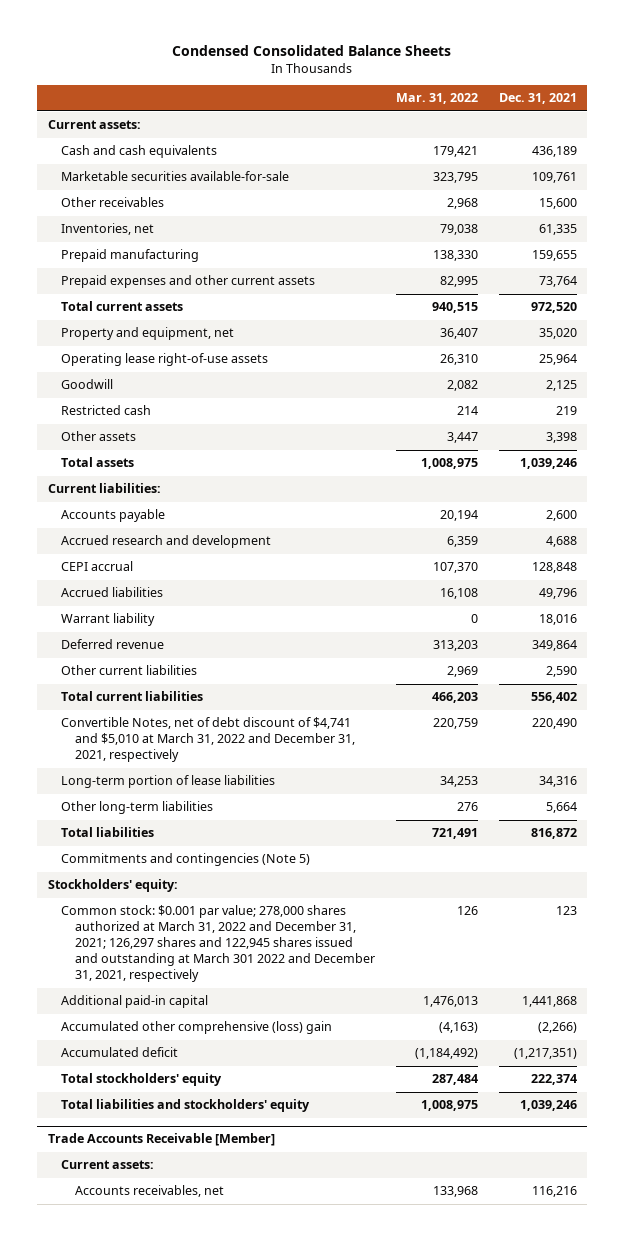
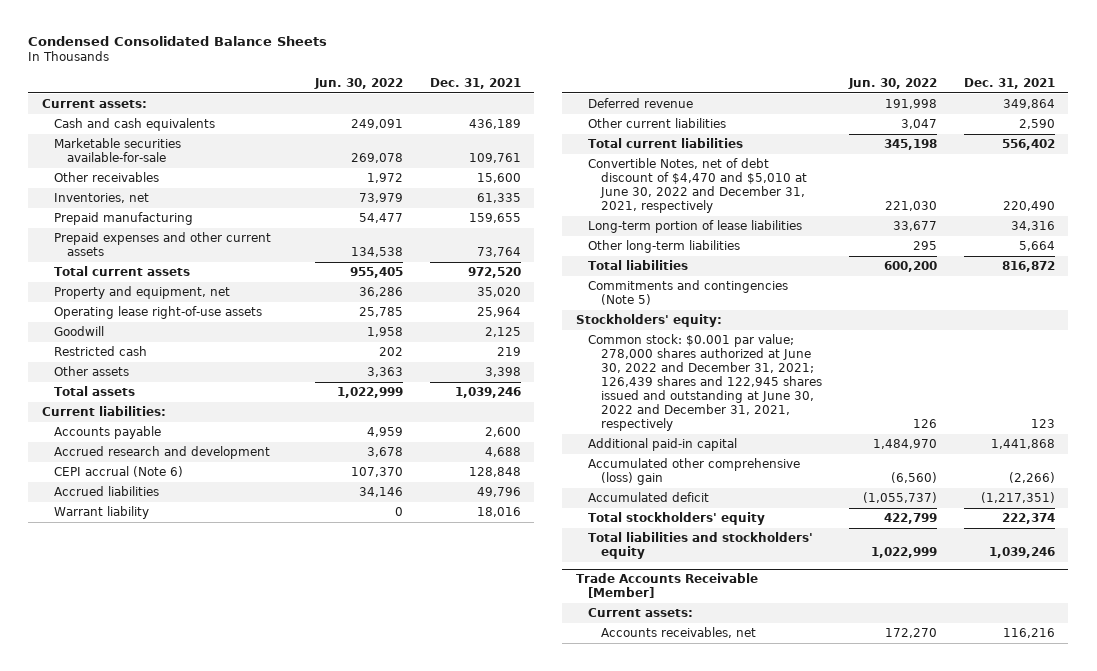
- | Mar. 31, 2022 | Dec. 31, 2021
+ | Jun. 30, 2022 | Dec. 31, 2021
- CEPI accrual | 107,370 | 128,848
+ CEPI accrual (Note 6) | 107,370 | 128,848
- Convertible Notes, net of debt discount of $4,741 and $5,010 at March 31, 2022 and December 31, 2021, respectively | 220,759 | 220,490
+ Convertible Notes, net of debt discount of $4,470 and $5,010 at June 30, 2022 and December 31, 2021, respectively | 221,030 | 220,490
- Common stock: $0.001 par value; 278,000 shares authorized at March 31, 2022 and December 31, 2021; 126,297 shares and 122,945 shares issued and outstanding at March 301 2022 and December 31, 2021, respectively | 126 | 123
+ Common stock: $0.001 par value; 278,000 shares authorized at June 30, 2022 and December 31, 2021; 126,439 shares and 122,945 shares issued and outstanding at June 30, 2022 and December 31, 2021, respectively | 126 | 123

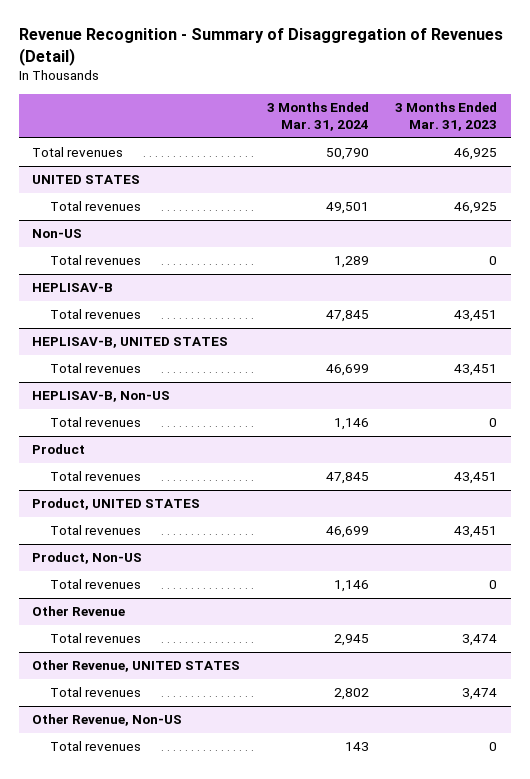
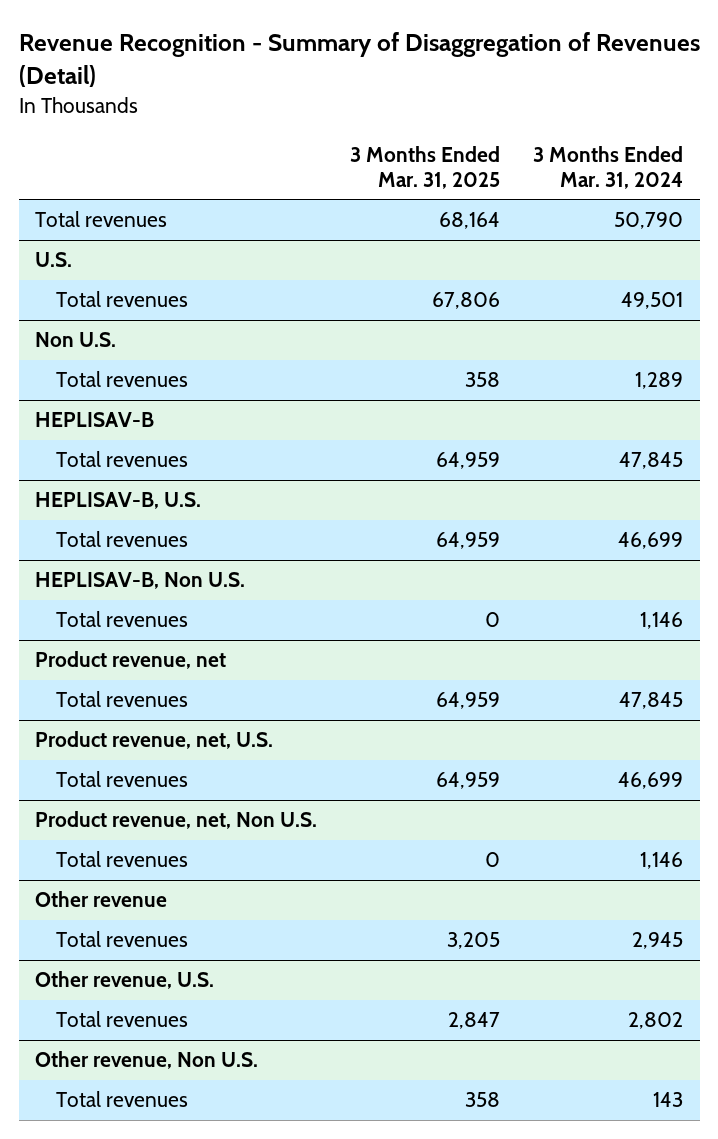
- | 3 Months Ended Mar. 31, 2024 | 3 Months Ended Mar. 31, 2023
+ | 3 Months Ended Mar. 31, 2025 | 3 Months Ended Mar. 31, 2024
- UNITED STATES
+ U.S.
- Non-US
+ Non U.S.
- HEPLISAV-B, UNITED STATES
+ HEPLISAV-B, U.S.
- HEPLISAV-B, Non-US
+ HEPLISAV-B, Non U.S.
- Product
+ Product revenue, net
- Product, UNITED STATES
+ Product revenue, net, U.S.
- Product, Non-US
+ Product revenue, net, Non U.S.
- Other Revenue
+ Other revenue
- Other Revenue, UNITED STATES
+ Other revenue, U.S.
- Other Revenue, Non-US
+ Other revenue, Non U.S.

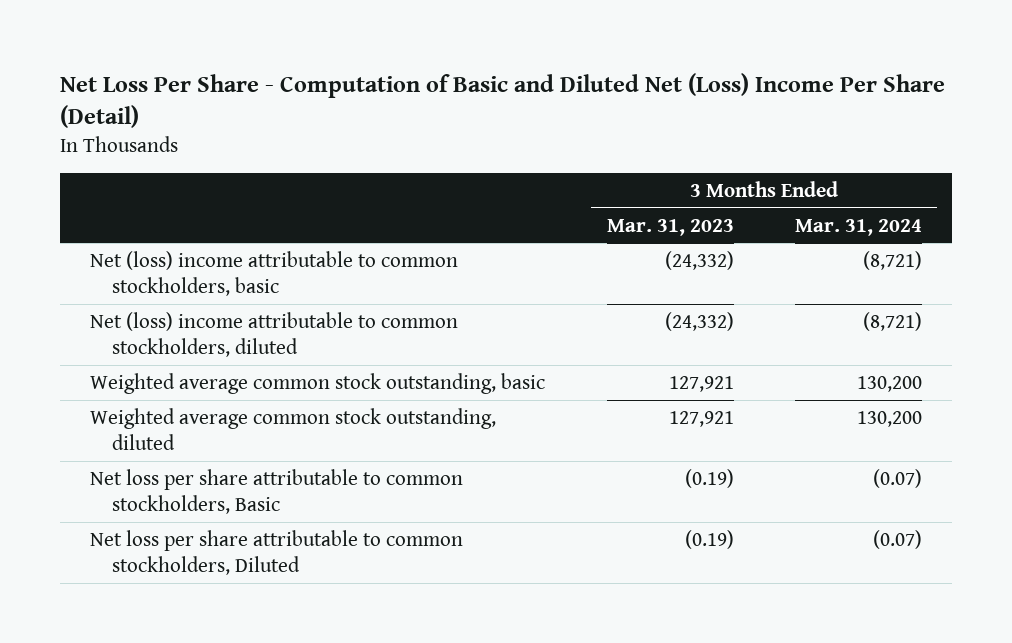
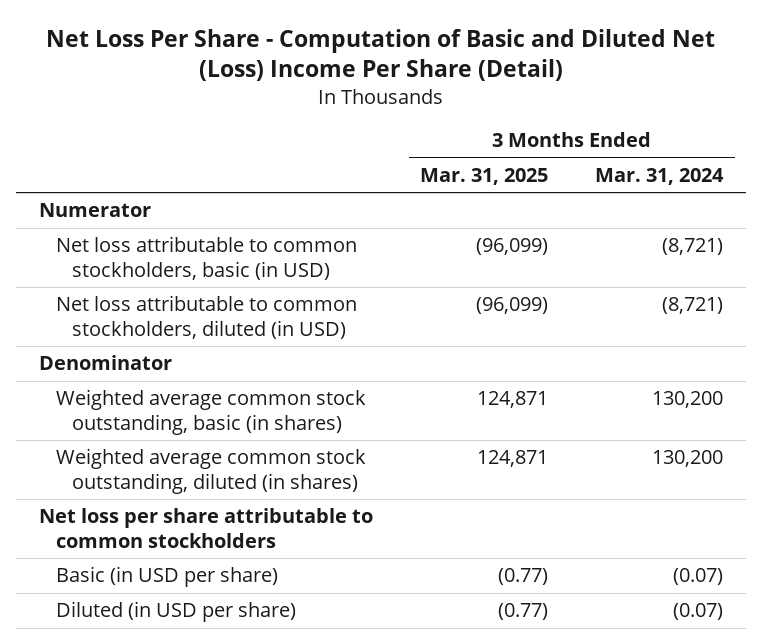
- | 3 Months Ended Mar. 31, 2023 | 3 Months Ended Mar. 31, 2024
+ | 3 Months Ended Mar. 31, 2025 | 3 Months Ended Mar. 31, 2024
- Net (loss) income attributable to common stockholders, basic | (24,332) | (8,721)
- Net (loss) income attributable to common stockholders, diluted | (24,332) | (8,721)
- Weighted average common stock outstanding, basic | 127,921 | 130,200
- Weighted average common stock outstanding, diluted | 127,921 | 130,200
- Net loss per share attributable to common stockholders, Basic | (0.19) | (0.07)
- Net loss per share attributable to common stockholders, Diluted | (0.19) | (0.07)
+ Numerator
+ Net loss attributable to common stockholders, basic (in USD) | (96,099) | (8,721)
+ Net loss attributable to common stockholders, diluted (in USD) | (96,099) | (8,721)
+ Denominator
+ Weighted average common stock outstanding, basic (in shares) | 124,871 | 130,200
+ Weighted average common stock outstanding, diluted (in shares) | 124,871 | 130,200
+ Net loss per share attributable to common stockholders
+ Basic (in USD per share) | (0.77) | (0.07)
+ Diluted (in USD per share) | (0.77) | (0.07)

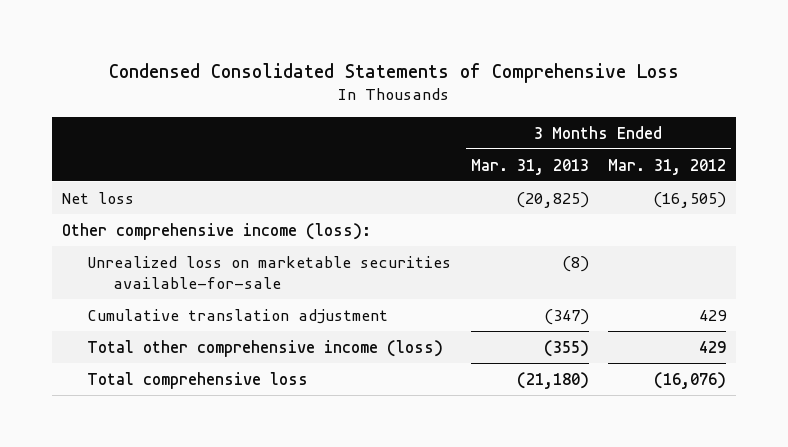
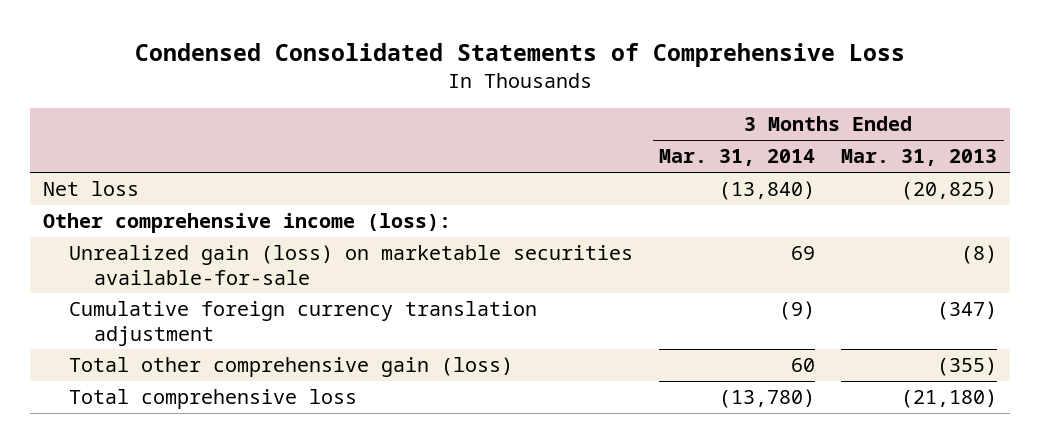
- | 3 Months Ended Mar. 31, 2013 | 3 Months Ended Mar. 31, 2012
+ | 3 Months Ended Mar. 31, 2014 | 3 Months Ended Mar. 31, 2013
- Unrealized loss on marketable securities available-for-sale | (8) |
- Cumulative translation adjustment | (347) | 429
- Total other comprehensive income (loss) | (355) | 429
+ Unrealized gain (loss) on marketable securities available-for-sale | 69 | (8)
+ Cumulative foreign currency translation adjustment | (9) | (347)
+ Total other comprehensive gain (loss) | 60 | (355)

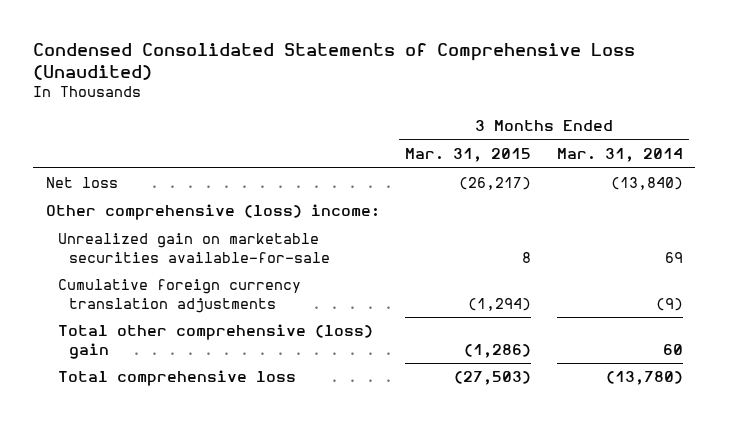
- Condensed Consolidated Statements of Comprehensive Loss
+ Condensed Consolidated Statements of Comprehensive Loss (Unaudited)
- | 3 Months Ended Mar. 31, 2014 | 3 Months Ended Mar. 31, 2013
+ | 3 Months Ended Mar. 31, 2015 | 3 Months Ended Mar. 31, 2014
- Other comprehensive income (loss):
- Unrealized gain (loss) on marketable securities available-for-sale | 69 | (8)
- Cumulative foreign currency translation adjustment | (9) | (347)
- Total other comprehensive gain (loss) | 60 | (355)
+ Other comprehensive (loss) income:
+ Unrealized gain on marketable securities available-for-sale | 8 | 69
+ Cumulative foreign currency translation adjustments | (1,294) | (9)
+ Total other comprehensive (loss) gain | (1,286) | 60

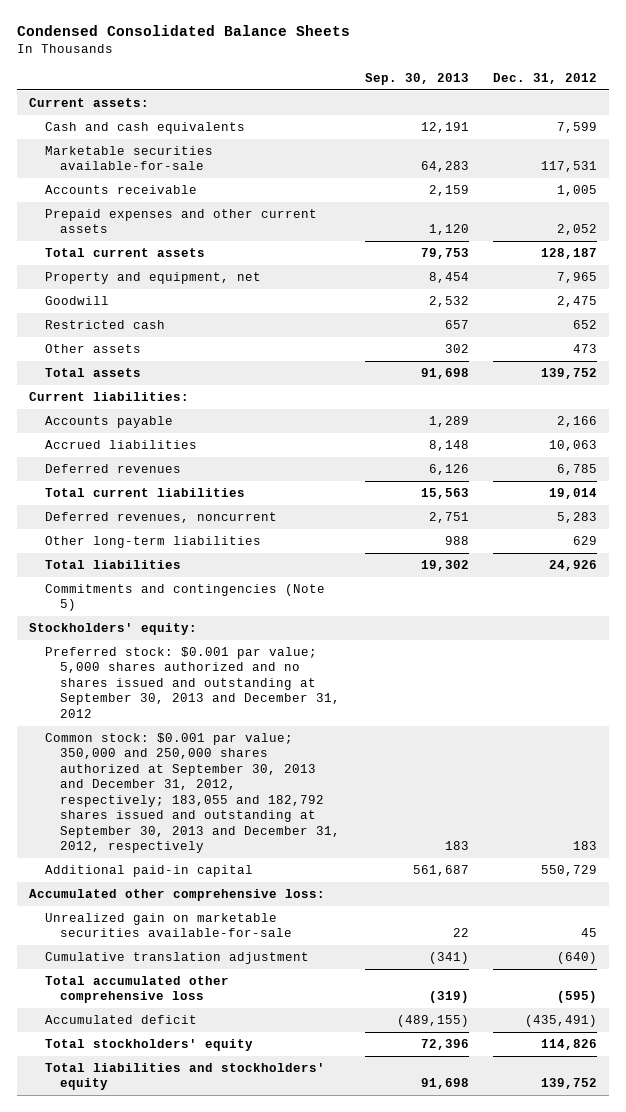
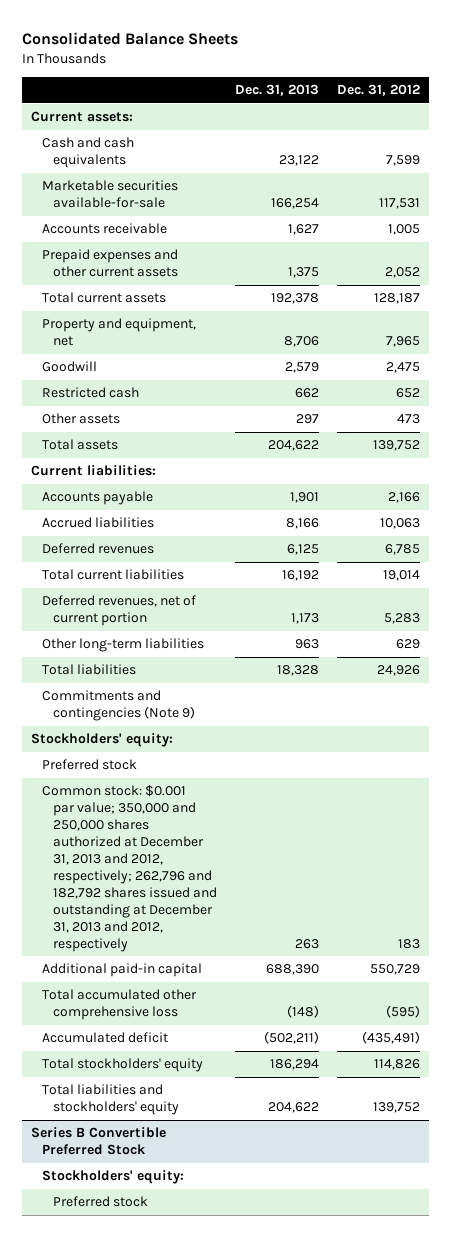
- Condensed Consolidated Balance Sheets
+ Consolidated Balance Sheets
- | Sep. 30, 2013 | Dec. 31, 2012
+ | Dec. 31, 2013 | Dec. 31, 2012
- Deferred revenues, noncurrent | 2,751 | 5,283
+ Deferred revenues, net of current portion | 1,173 | 5,283
- Commitments and contingencies (Note 5)
+ Commitments and contingencies (Note 9)
- Preferred stock: $0.001 par value; 5,000 shares authorized and no shares issued and outstanding at September 30, 2013 and December 31, 2012
- Common stock: $0.001 par value; 350,000 and 250,000 shares authorized at September 30, 2013 and December 31, 2012, respectively; 183,055 and 182,792 shares issued and outstanding at September 30, 2013 and December 31, 2012, respectively | 183 | 183
+ Preferred stock
+ Common stock: $0.001 par value; 350,000 and 250,000 shares authorized at December 31, 2013 and 2012, respectively; 262,796 and 182,792 shares issued and outstanding at December 31, 2013 and 2012, respectively | 263 | 183
- Accumulated other comprehensive loss:
- Unrealized gain on marketable securities available-for-sale | 22 | 45
- Cumulative translation adjustment | (341) | (640)
+ Series B Convertible Preferred Stock
+ Stockholders' equity:
+ Preferred stock

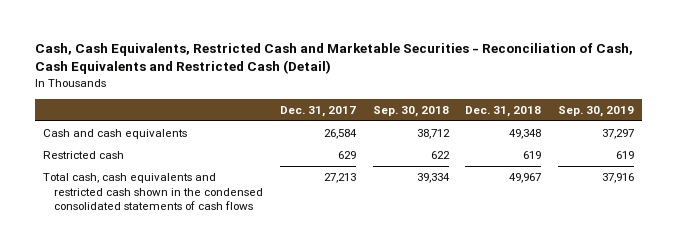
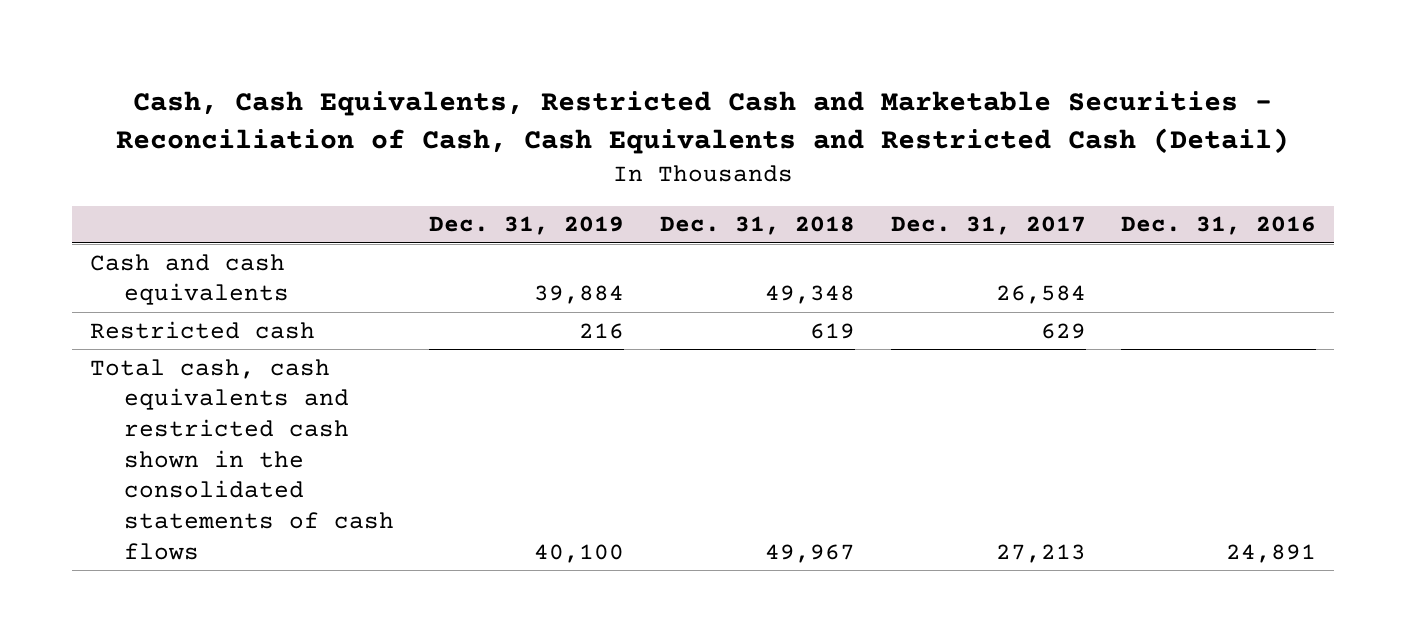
- | Dec. 31, 2017 | Sep. 30, 2018 | Dec. 31, 2018 | Sep. 30, 2019
+ | Dec. 31, 2019 | Dec. 31, 2018 | Dec. 31, 2017 | Dec. 31, 2016
- Total cash, cash equivalents and restricted cash shown in the condensed consolidated statements of cash flows | 27,213 | 39,334 | 49,967 | 37,916
+ Total cash, cash equivalents and restricted cash shown in the consolidated statements of cash flows | 40,100 | 49,967 | 27,213 | 24,891

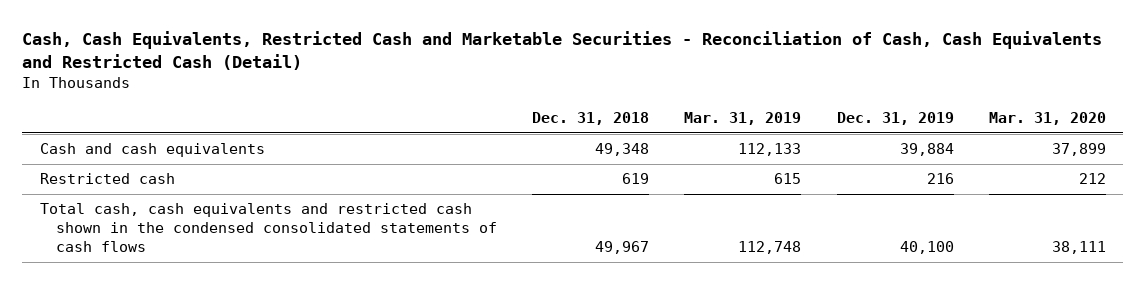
- | Dec. 31, 2019 | Dec. 31, 2018 | Dec. 31, 2017 | Dec. 31, 2016
+ | Dec. 31, 2018 | Mar. 31, 2019 | Dec. 31, 2019 | Mar. 31, 2020
- Total cash, cash equivalents and restricted cash shown in the consolidated statements of cash flows | 40,100 | 49,967 | 27,213 | 24,891
+ Total cash, cash equivalents and restricted cash shown in the condensed consolidated statements of cash flows | 49,967 | 112,748 | 40,100 | 38,111

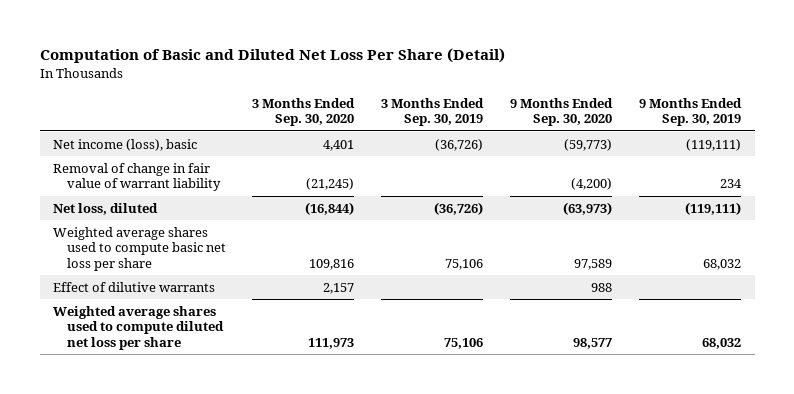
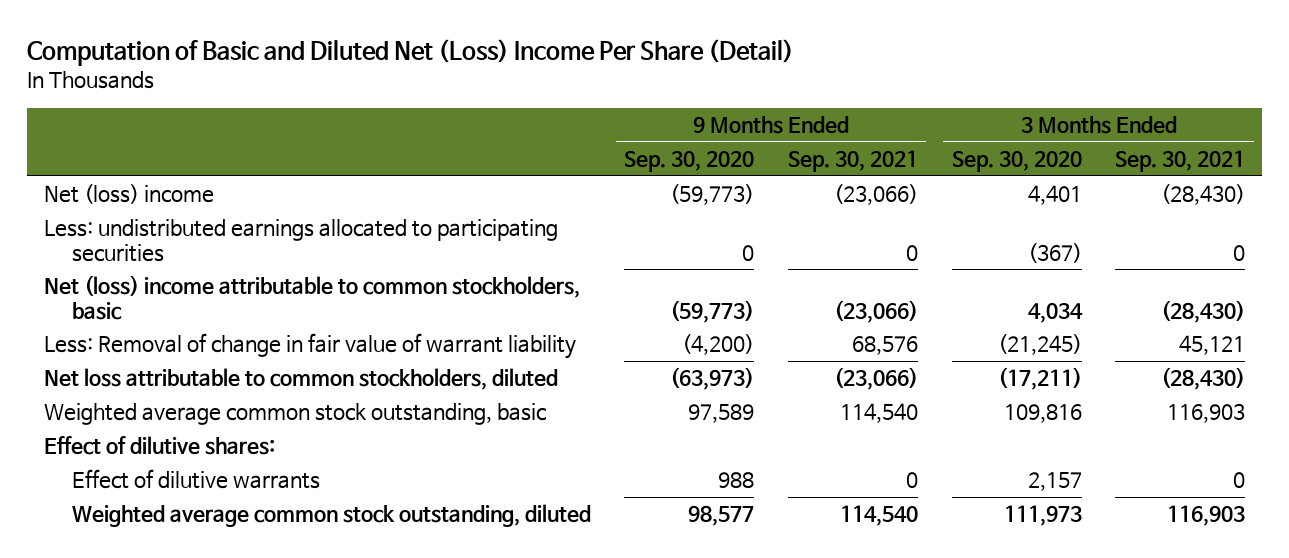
- Computation of Basic and Diluted Net Loss Per Share (Detail)
+ Computation of Basic and Diluted Net (Loss) Income Per Share (Detail)
- | 3 Months Ended Sep. 30, 2020 | 3 Months Ended Sep. 30, 2019 | 9 Months Ended Sep. 30, 2020 | 9 Months Ended Sep. 30, 2019
+ | 9 Months Ended Sep. 30, 2020 | 9 Months Ended Sep. 30, 2021 | 3 Months Ended Sep. 30, 2020 | 3 Months Ended Sep. 30, 2021
- Net income (loss), basic | 4,401 | (36,726) | (59,773) | (119,111)
- Removal of change in fair value of warrant liability | (21,245) | | (4,200) | 234
- Net loss, diluted | (16,844) | (36,726) | (63,973) | (119,111)
- Weighted average shares used to compute basic net loss per share | 109,816 | 75,106 | 97,589 | 68,032
+ Net (loss) income | (59,773) | (23,066) | 4,401 | (28,430)
+ Less: undistributed earnings allocated to participating securities | 0 | 0 | (367) | 0
+ Net (loss) income attributable to common stockholders, basic | (59,773) | (23,066) | 4,034 | (28,430)
+ Less: Removal of change in fair value of warrant liability | (4,200) | 68,576 | (21,245) | 45,121
+ Net loss attributable to common stockholders, diluted | (63,973) | (23,066) | (17,211) | (28,430)
+ Weighted average common stock outstanding, basic | 97,589 | 114,540 | 109,816 | 116,903
+ Effect of dilutive shares:
- Weighted average shares used to compute diluted net loss per share | 111,973 | 75,106 | 98,577 | 68,032
+ Weighted average common stock outstanding, diluted | 98,577 | 114,540 | 111,973 | 116,903

